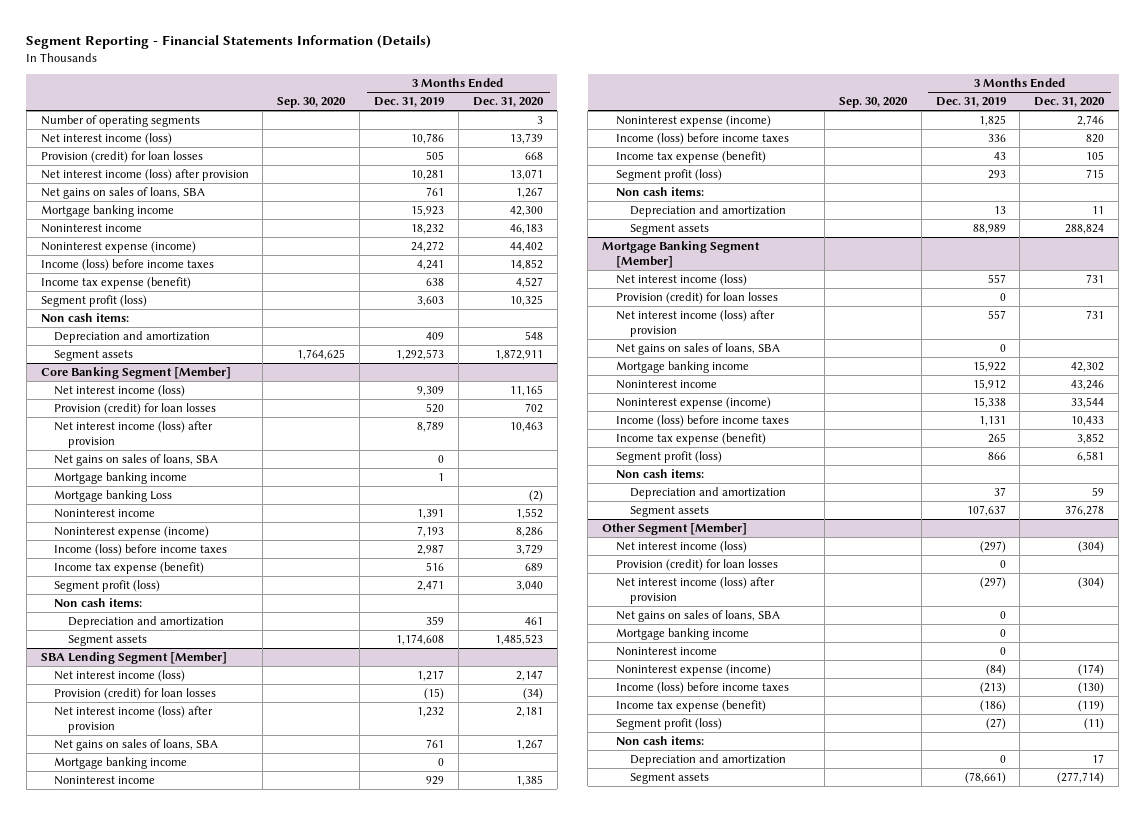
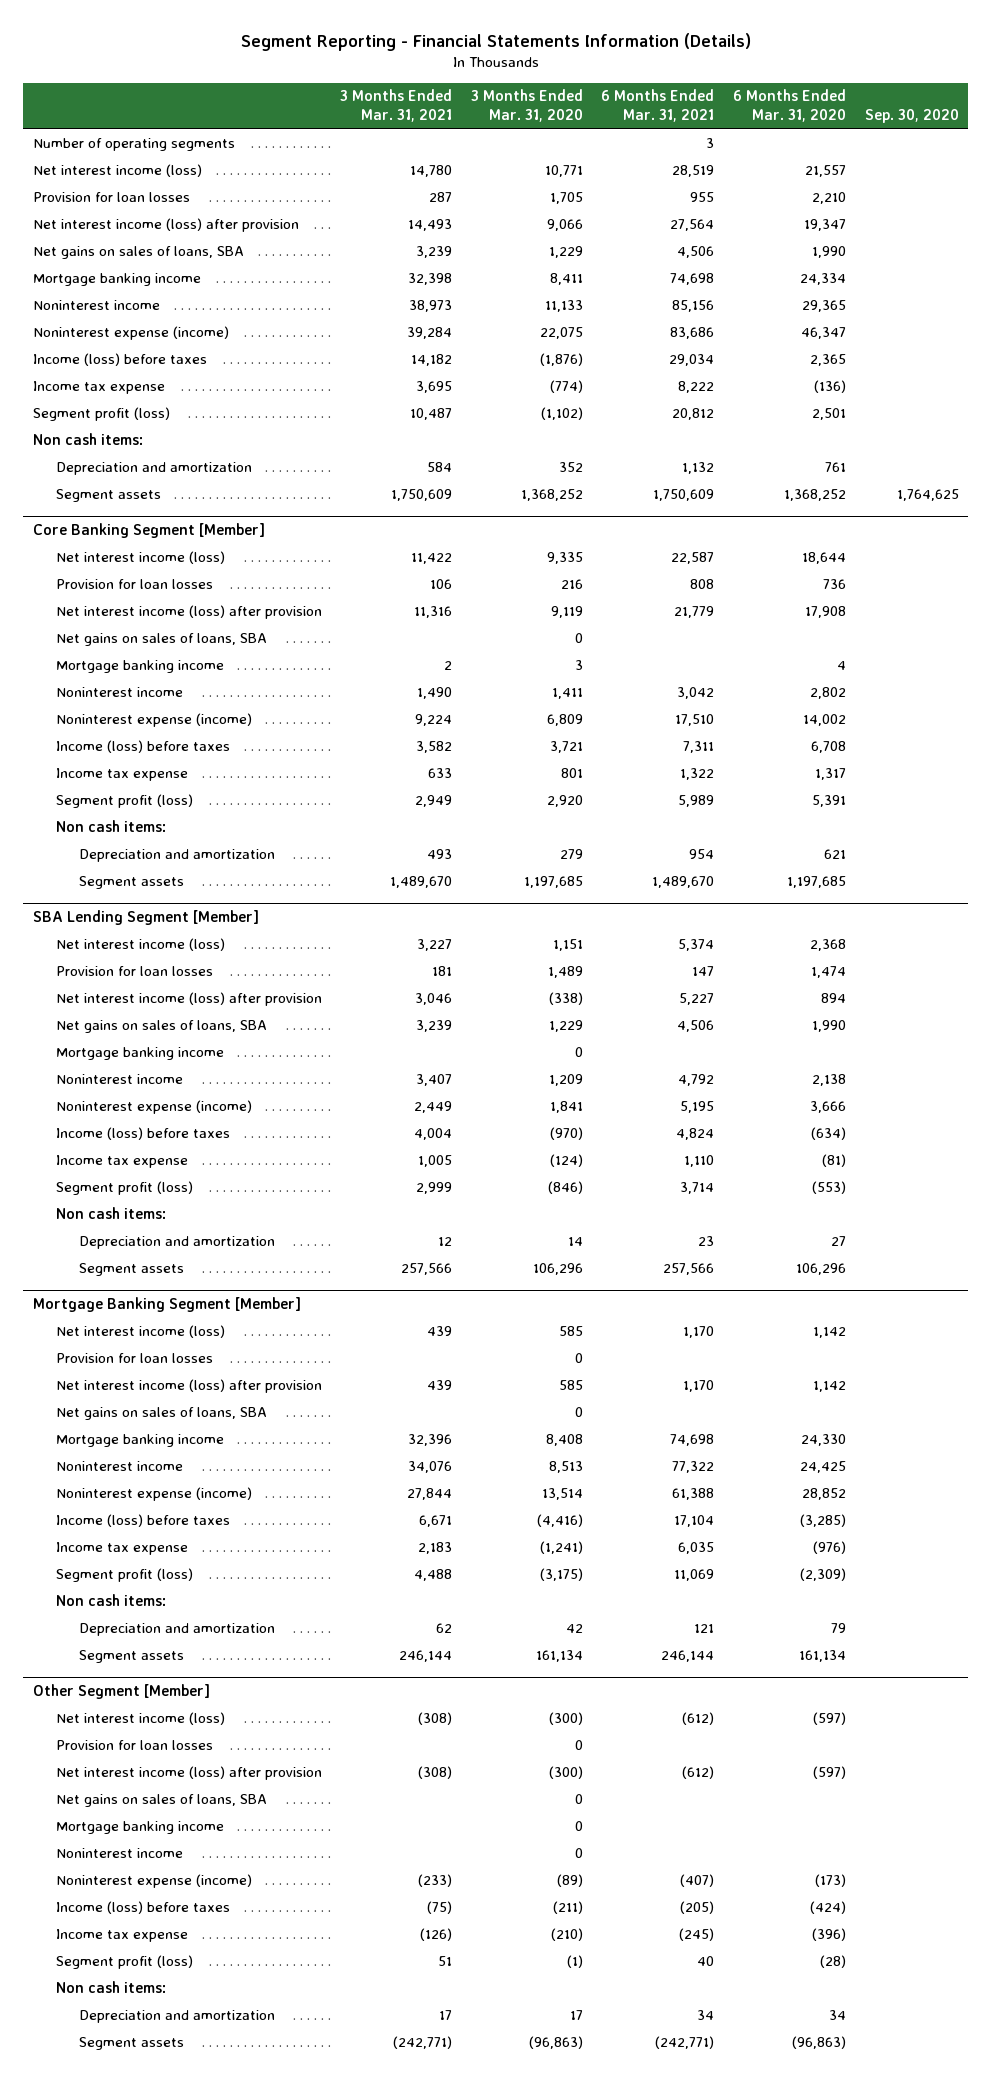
- | Sep. 30, 2020 | 3 Months Ended Dec. 31, 2019 | 3 Months Ended Dec. 31, 2020
+ | 3 Months Ended Mar. 31, 2021 | 3 Months Ended Mar. 31, 2020 | 6 Months Ended Mar. 31, 2021 | 6 Months Ended Mar. 31, 2020 | Sep. 30, 2020
- Provision (credit) for loan losses | | 505 | 668
+ Provision for loan losses | 287 | 1,705 | 955 | 2,210 |
- Income (loss) before income taxes | | 4,241 | 14,852
- Income tax expense (benefit) | | 638 | 4,527
+ Income (loss) before taxes | 14,182 | (1,876) | 29,034 | 2,365 |
+ Income tax expense | 3,695 | (774) | 8,222 | (136) |
@ Core Banking Segment [Member]
- Provision (credit) for loan losses | | 520 | 702
+ Provision for loan losses | 106 | 216 | 808 | 736 |
- Mortgage banking Loss | | | (2)
- Income (loss) before income taxes | | 2,987 | 3,729
- Income tax expense (benefit) | | 516 | 689
+ Income (loss) before taxes | 3,582 | 3,721 | 7,311 | 6,708 |
+ Income tax expense | 633 | 801 | 1,322 | 1,317 |
@ SBA Lending Segment [Member]
- Provision (credit) for loan losses | | (15) | (34)
+ Provision for loan losses | 181 | 1,489 | 147 | 1,474 |
- Income (loss) before income taxes | | 336 | 820
- Income tax expense (benefit) | | 43 | 105
+ Income (loss) before taxes | 4,004 | (970) | 4,824 | (634) |
+ Income tax expense | 1,005 | (124) | 1,110 | (81) |
@ Mortgage Banking Segment [Member]
- Provision (credit) for loan losses | | 0 |
+ Provision for loan losses | | 0 | | |
- Income (loss) before income taxes | | 1,131 | 10,433
- Income tax expense (benefit) | | 265 | 3,852
+ Income (loss) before taxes | 6,671 | (4,416) | 17,104 | (3,285) |
+ Income tax expense | 2,183 | (1,241) | 6,035 | (976) |
@ Other Segment [Member]
- Provision (credit) for loan losses | | 0 |
+ Provision for loan losses | | 0 | | |
- Income (loss) before income taxes | | (213) | (130)
- Income tax expense (benefit) | | (186) | (119)
+ Income (loss) before taxes | (75) | (211) | (205) | (424) |
+ Income tax expense | (126) | (210) | (245) | (396) |

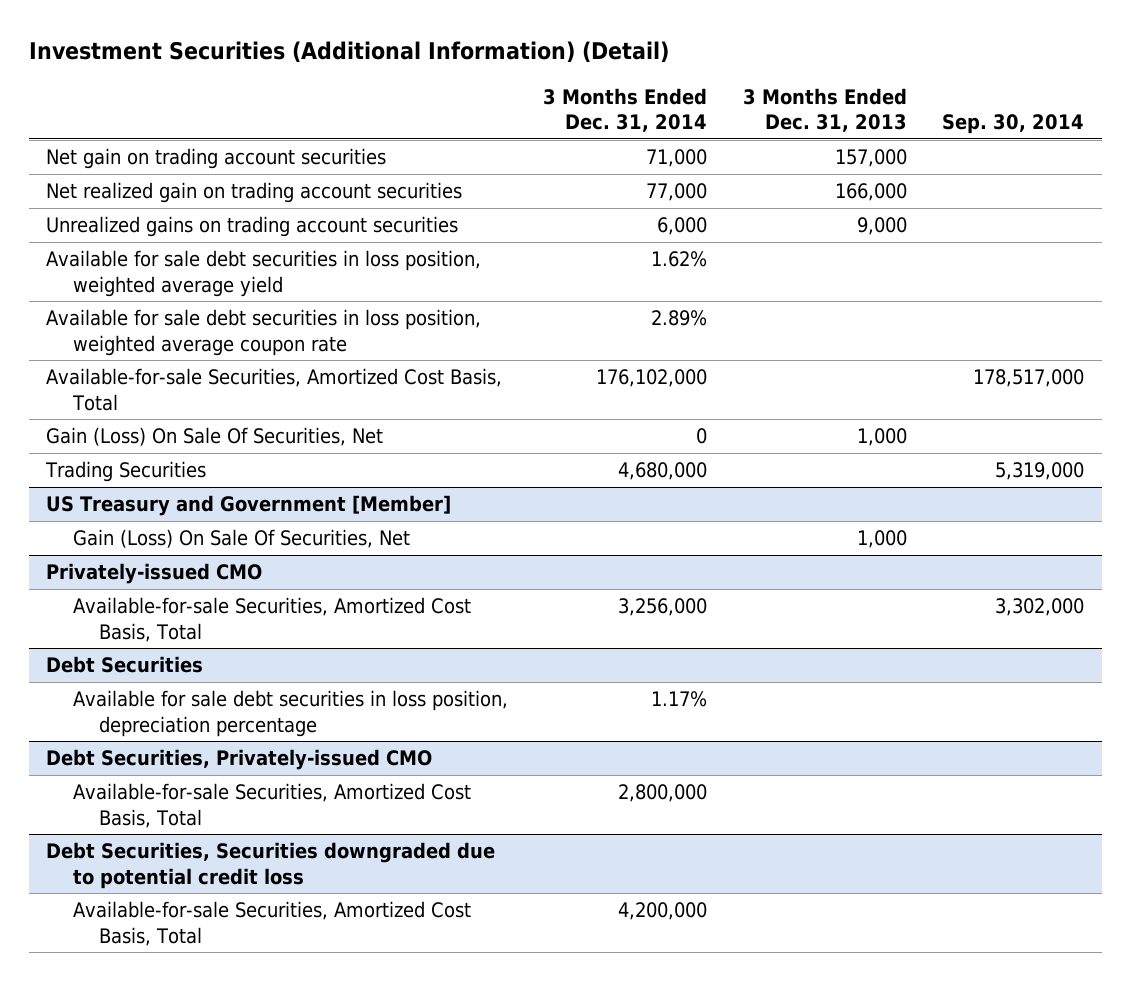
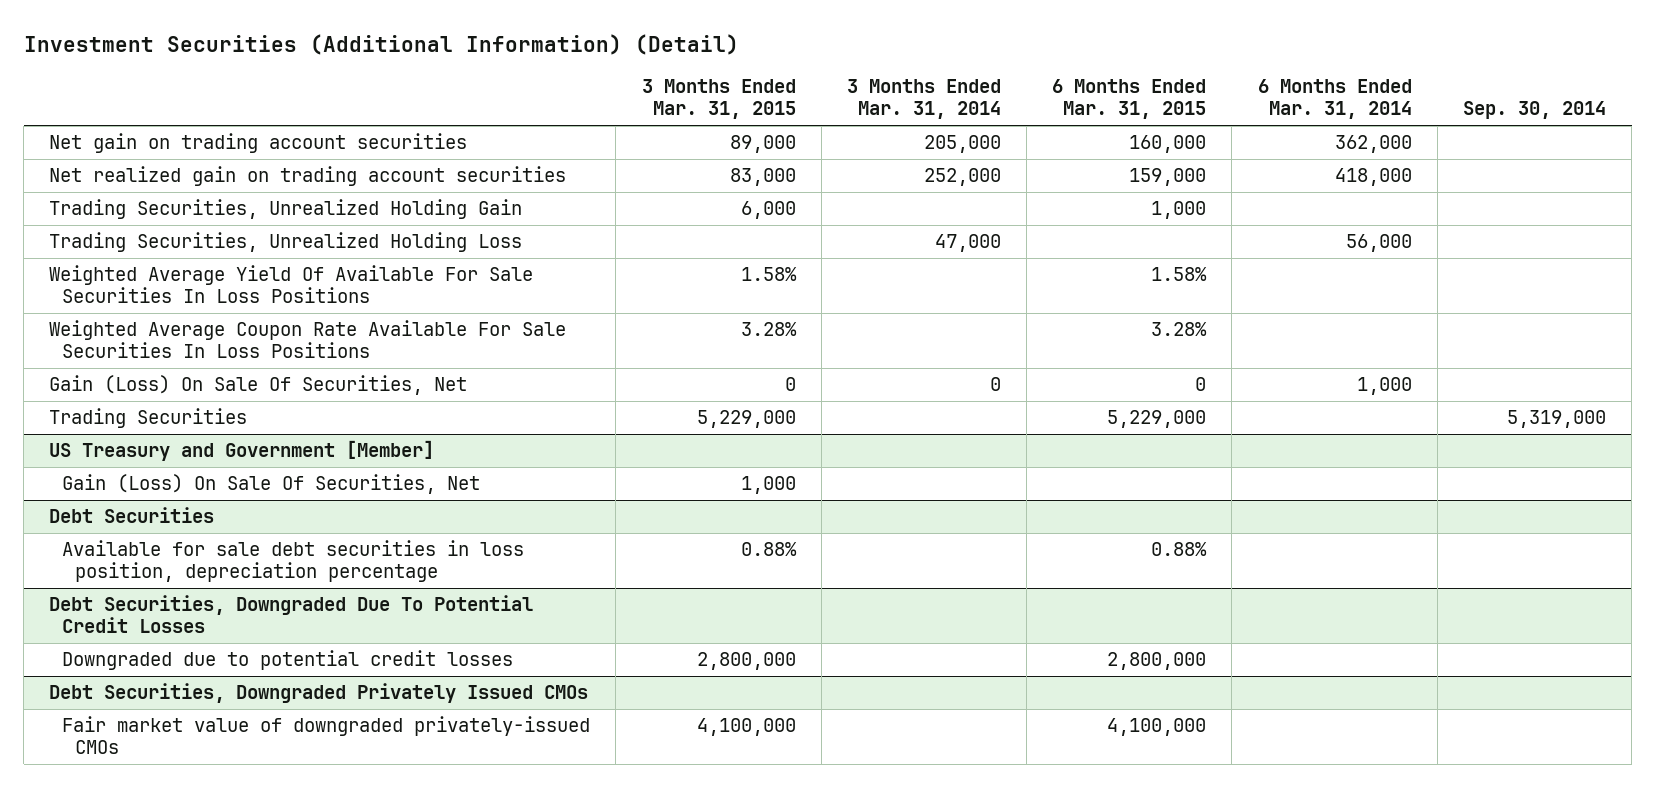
- | 3 Months Ended Dec. 31, 2014 | 3 Months Ended Dec. 31, 2013 | Sep. 30, 2014
+ | 3 Months Ended Mar. 31, 2015 | 3 Months Ended Mar. 31, 2014 | 6 Months Ended Mar. 31, 2015 | 6 Months Ended Mar. 31, 2014 | Sep. 30, 2014
- Unrealized gains on trading account securities | 6,000 | 9,000 |
- Available for sale debt securities in loss position, weighted average yield | 1.62% | |
- Available for sale debt securities in loss position, weighted average coupon rate | 2.89% | |
- Available-for-sale Securities, Amortized Cost Basis, Total | 176,102,000 | | 178,517,000
+ Trading Securities, Unrealized Holding Gain | 6,000 | | 1,000 | |
+ Trading Securities, Unrealized Holding Loss | | 47,000 | | 56,000 |
+ Weighted Average Yield Of Available For Sale Securities In Loss Positions | 1.58% | | 1.58% | |
+ Weighted Average Coupon Rate Available For Sale Securities In Loss Positions | 3.28% | | 3.28% | |
- Privately-issued CMO
- Available-for-sale Securities, Amortized Cost Basis, Total | 3,256,000 | | 3,302,000
- Debt Securities, Privately-issued CMO
- Available-for-sale Securities, Amortized Cost Basis, Total | 2,800,000 | |
- Debt Securities, Securities downgraded due to potential credit loss
- Available-for-sale Securities, Amortized Cost Basis, Total | 4,200,000 | |
+ Debt Securities, Downgraded Due To Potential Credit Losses
+ Downgraded due to potential credit losses | 2,800,000 | | 2,800,000 | |
+ Debt Securities, Downgraded Privately Issued CMOs
+ Fair market value of downgraded privately-issued CMOs | 4,100,000 | | 4,100,000 | |

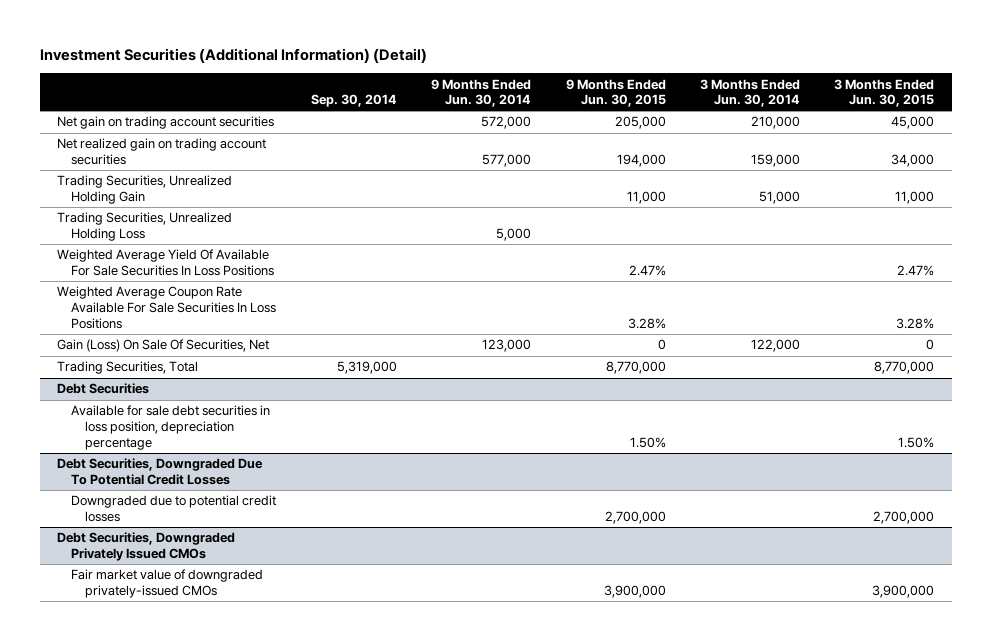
- | 3 Months Ended Mar. 31, 2015 | 3 Months Ended Mar. 31, 2014 | 6 Months Ended Mar. 31, 2015 | 6 Months Ended Mar. 31, 2014 | Sep. 30, 2014
+ | Sep. 30, 2014 | 9 Months Ended Jun. 30, 2014 | 9 Months Ended Jun. 30, 2015 | 3 Months Ended Jun. 30, 2014 | 3 Months Ended Jun. 30, 2015
- Trading Securities | 5,229,000 | | 5,229,000 | | 5,319,000
- US Treasury and Government [Member]
- Gain (Loss) On Sale Of Securities, Net | 1,000 | | | |
+ Trading Securities, Total | 5,319,000 | | 8,770,000 | | 8,770,000

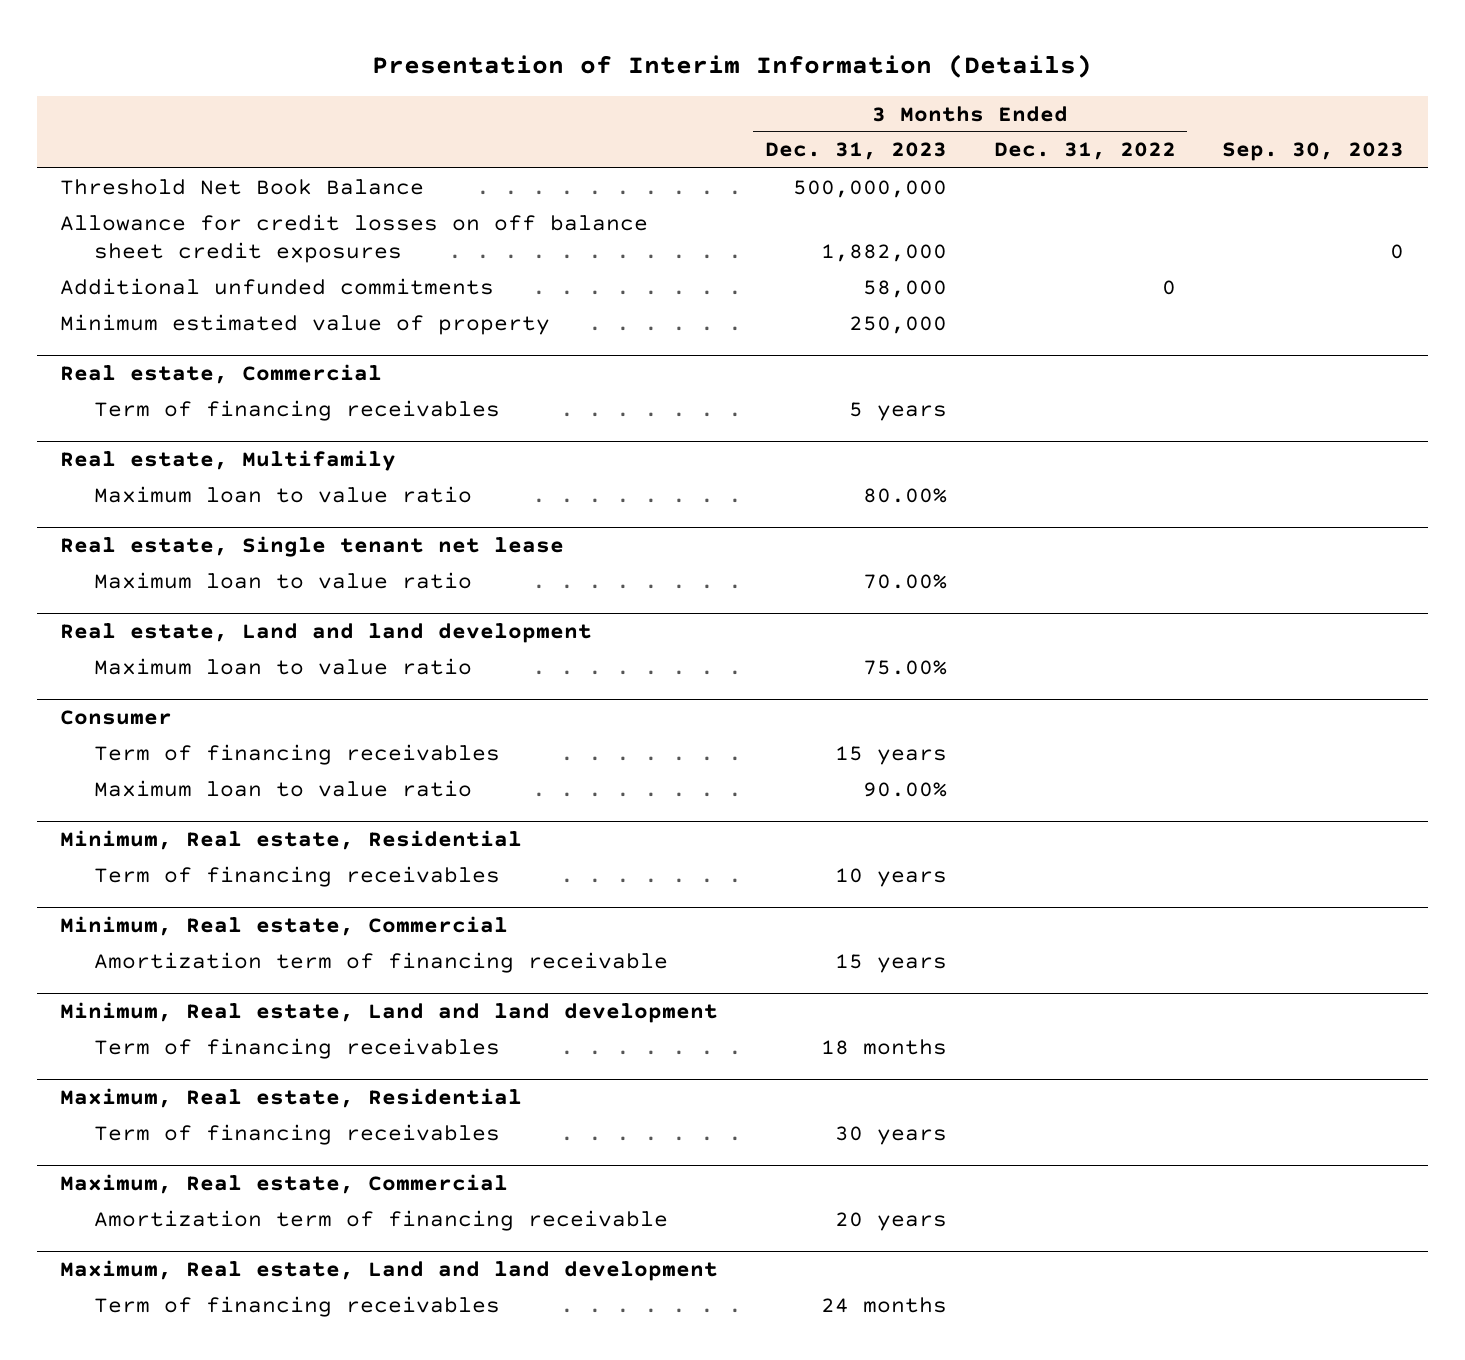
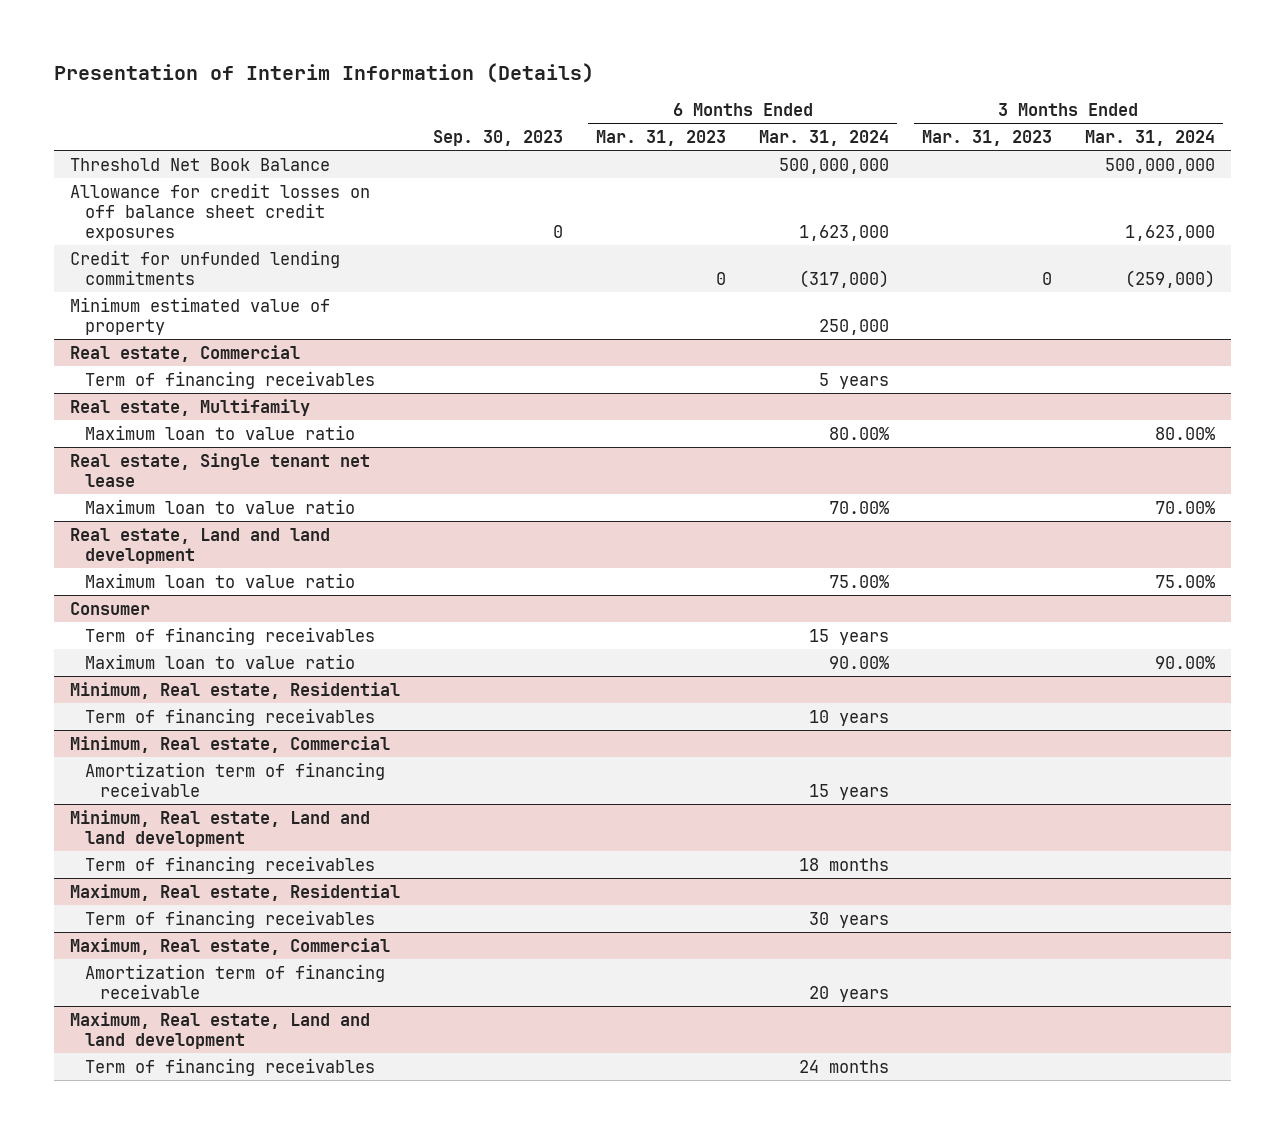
- | 3 Months Ended Dec. 31, 2023 | 3 Months Ended Dec. 31, 2022 | Sep. 30, 2023
+ | Sep. 30, 2023 | 6 Months Ended Mar. 31, 2023 | 6 Months Ended Mar. 31, 2024 | 3 Months Ended Mar. 31, 2023 | 3 Months Ended Mar. 31, 2024
- Additional unfunded commitments | 58,000 | 0 |
+ Credit for unfunded lending commitments | | 0 | (317,000) | 0 | (259,000)

